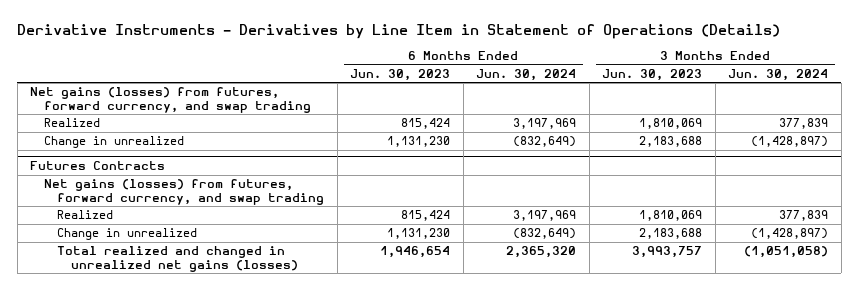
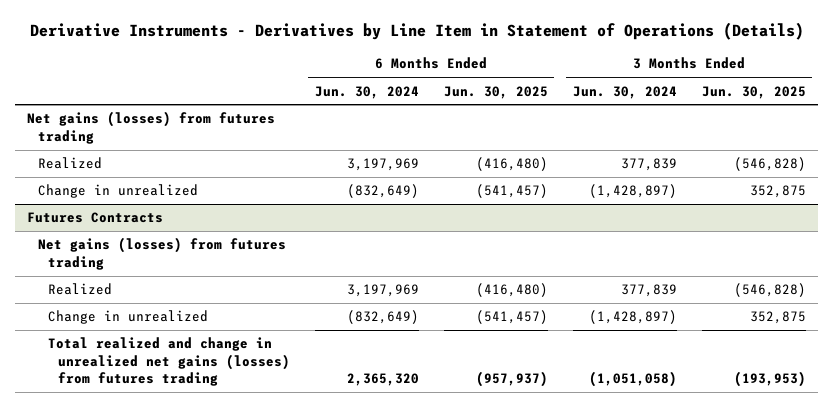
- | 6 Months Ended Jun. 30, 2023 | 6 Months Ended Jun. 30, 2024 | 3 Months Ended Jun. 30, 2023 | 3 Months Ended Jun. 30, 2024
+ | 6 Months Ended Jun. 30, 2024 | 6 Months Ended Jun. 30, 2025 | 3 Months Ended Jun. 30, 2024 | 3 Months Ended Jun. 30, 2025
- Net gains (losses) from futures, forward currency, and swap trading
+ Net gains (losses) from futures trading
@ Futures Contracts
- Net gains (losses) from futures, forward currency, and swap trading
+ Net gains (losses) from futures trading
- Total realized and changed in unrealized net gains (losses) | 1,946,654 | 2,365,320 | 3,993,757 | (1,051,058)
+ Total realized and change in unrealized net gains (losses) from futures trading | 2,365,320 | (957,937) | (1,051,058) | (193,953)

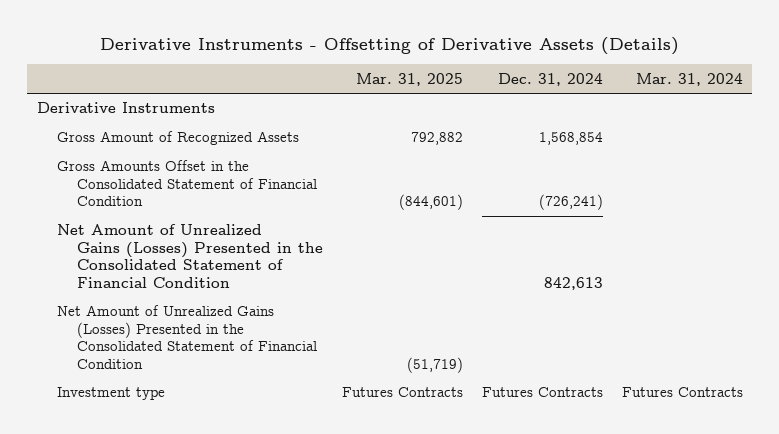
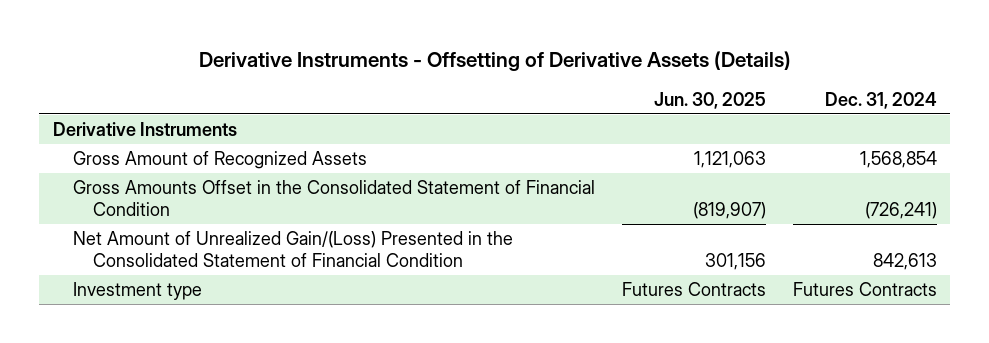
- | Mar. 31, 2025 | Dec. 31, 2024 | Mar. 31, 2024
+ | Jun. 30, 2025 | Dec. 31, 2024
- Net Amount of Unrealized Gains (Losses) Presented in the Consolidated Statement of Financial Condition | | 842,613 |
- Net Amount of Unrealized Gains (Losses) Presented in the Consolidated Statement of Financial Condition | (51,719) | |
+ Net Amount of Unrealized Gain/(Loss) Presented in the Consolidated Statement of Financial Condition | 301,156 | 842,613

